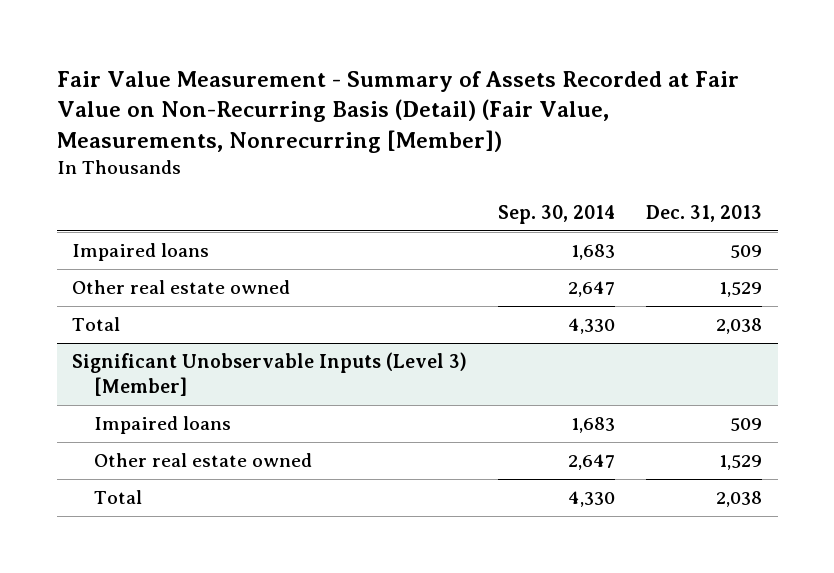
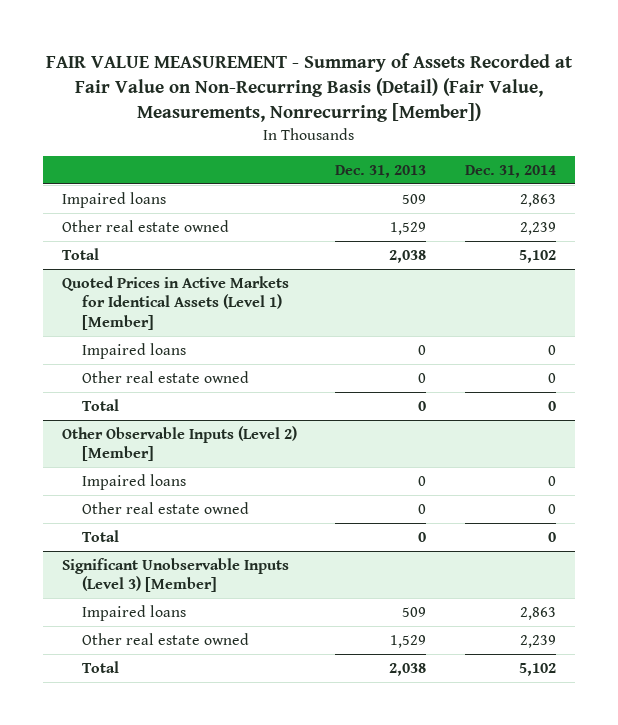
- Fair Value Measurement - Summary of Assets Recorded at Fair Value on Non-Recurring Basis (Detail) (Fair Value, Measurements, Nonrecurring [Member])
+ FAIR VALUE MEASUREMENT - Summary of Assets Recorded at Fair Value on Non-Recurring Basis (Detail) (Fair Value, Measurements, Nonrecurring [Member])
- | Sep. 30, 2014 | Dec. 31, 2013
+ | Dec. 31, 2013 | Dec. 31, 2014
+ Quoted Prices in Active Markets for Identical Assets (Level 1) [Member]
+ Impaired loans | 0 | 0
+ Other real estate owned | 0 | 0
+ Total | 0 | 0
+ Other Observable Inputs (Level 2) [Member]
+ Impaired loans | 0 | 0
+ Other real estate owned | 0 | 0
+ Total | 0 | 0

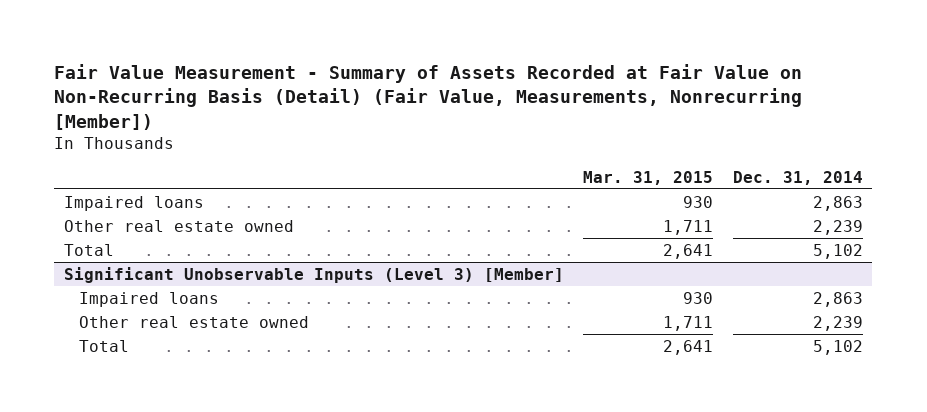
- FAIR VALUE MEASUREMENT - Summary of Assets Recorded at Fair Value on Non-Recurring Basis (Detail) (Fair Value, Measurements, Nonrecurring [Member])
+ Fair Value Measurement - Summary of Assets Recorded at Fair Value on Non-Recurring Basis (Detail) (Fair Value, Measurements, Nonrecurring [Member])
- | Dec. 31, 2013 | Dec. 31, 2014
+ | Mar. 31, 2015 | Dec. 31, 2014
- Quoted Prices in Active Markets for Identical Assets (Level 1) [Member]
- Impaired loans | 0 | 0
- Other real estate owned | 0 | 0
- Total | 0 | 0
- Other Observable Inputs (Level 2) [Member]
- Impaired loans | 0 | 0
- Other real estate owned | 0 | 0
- Total | 0 | 0

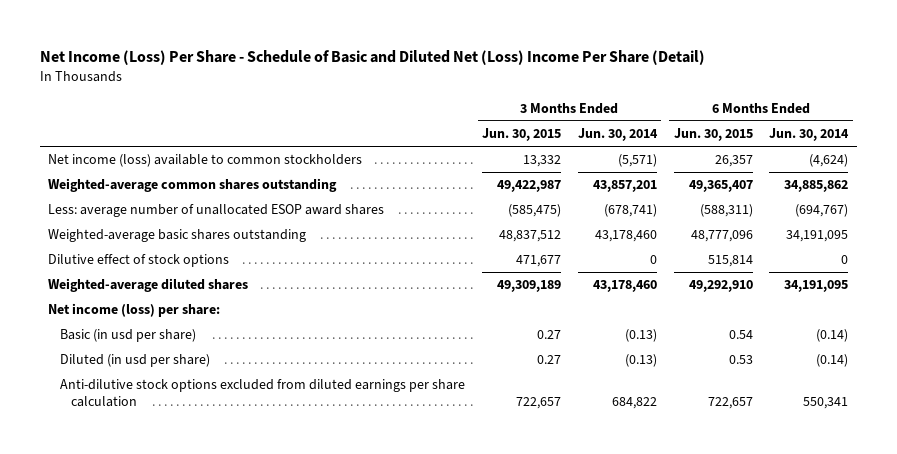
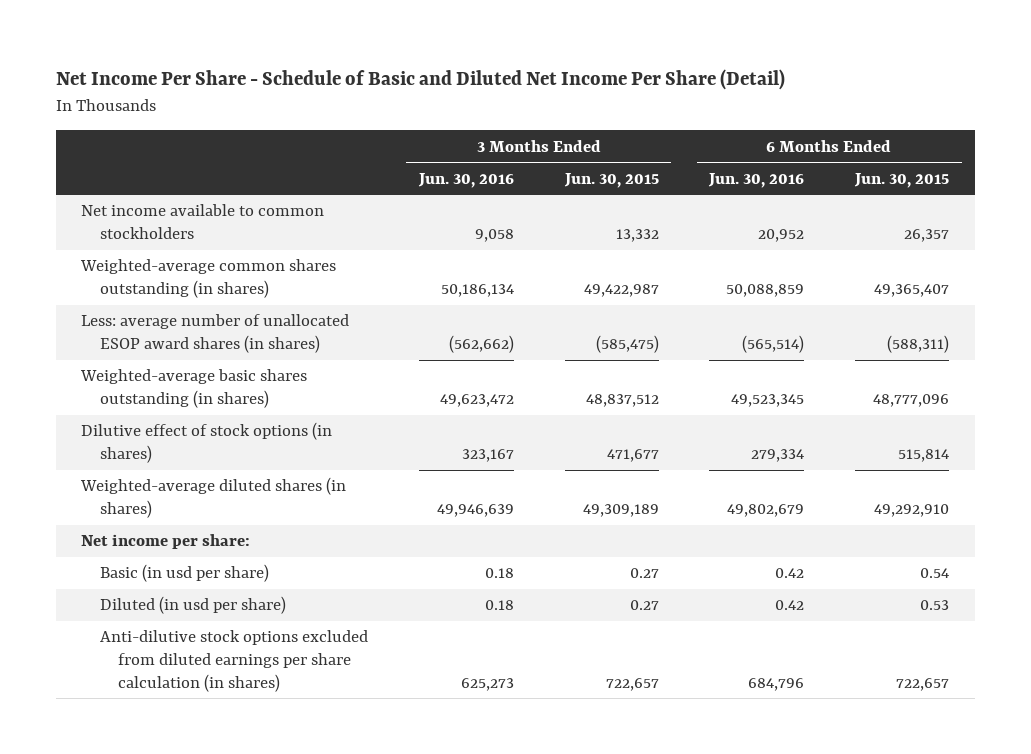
- Net Income (Loss) Per Share - Schedule of Basic and Diluted Net (Loss) Income Per Share (Detail)
+ Net Income Per Share - Schedule of Basic and Diluted Net Income Per Share (Detail)
- | 3 Months Ended Jun. 30, 2015 | 3 Months Ended Jun. 30, 2014 | 6 Months Ended Jun. 30, 2015 | 6 Months Ended Jun. 30, 2014
+ | 3 Months Ended Jun. 30, 2016 | 3 Months Ended Jun. 30, 2015 | 6 Months Ended Jun. 30, 2016 | 6 Months Ended Jun. 30, 2015
- Net income (loss) available to common stockholders | 13,332 | (5,571) | 26,357 | (4,624)
- Weighted-average common shares outstanding | 49,422,987 | 43,857,201 | 49,365,407 | 34,885,862
- Less: average number of unallocated ESOP award shares | (585,475) | (678,741) | (588,311) | (694,767)
- Weighted-average basic shares outstanding | 48,837,512 | 43,178,460 | 48,777,096 | 34,191,095
- Dilutive effect of stock options | 471,677 | 0 | 515,814 | 0
- Weighted-average diluted shares | 49,309,189 | 43,178,460 | 49,292,910 | 34,191,095
- Net income (loss) per share:
+ Net income available to common stockholders | 9,058 | 13,332 | 20,952 | 26,357
+ Weighted-average common shares outstanding (in shares) | 50,186,134 | 49,422,987 | 50,088,859 | 49,365,407
+ Less: average number of unallocated ESOP award shares (in shares) | (562,662) | (585,475) | (565,514) | (588,311)
+ Weighted-average basic shares outstanding (in shares) | 49,623,472 | 48,837,512 | 49,523,345 | 48,777,096
+ Dilutive effect of stock options (in shares) | 323,167 | 471,677 | 279,334 | 515,814
+ Weighted-average diluted shares (in shares) | 49,946,639 | 49,309,189 | 49,802,679 | 49,292,910
+ Net income per share:
- Anti-dilutive stock options excluded from diluted earnings per share calculation | 722,657 | 684,822 | 722,657 | 550,341
+ Anti-dilutive stock options excluded from diluted earnings per share calculation (in shares) | 625,273 | 722,657 | 684,796 | 722,657

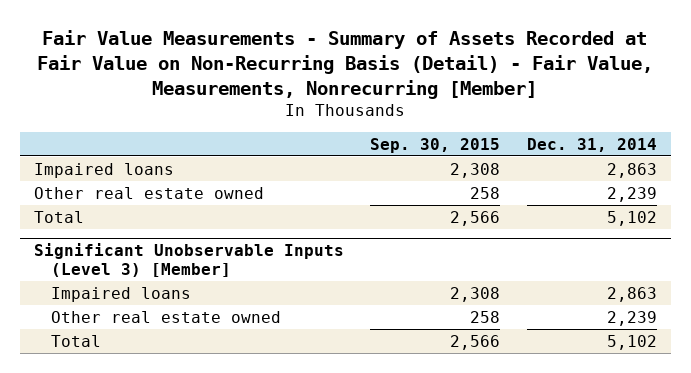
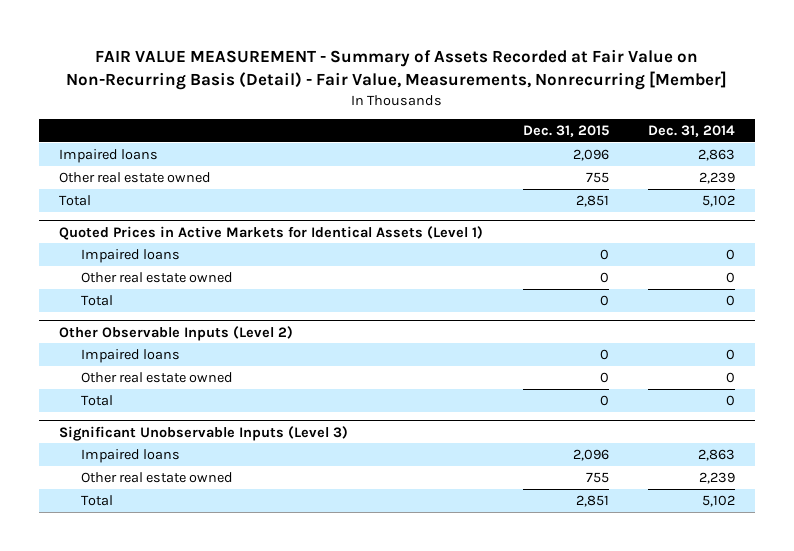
- Fair Value Measurements - Summary of Assets Recorded at Fair Value on Non-Recurring Basis (Detail) - Fair Value, Measurements, Nonrecurring [Member]
+ FAIR VALUE MEASUREMENT - Summary of Assets Recorded at Fair Value on Non-Recurring Basis (Detail) - Fair Value, Measurements, Nonrecurring [Member]
- | Sep. 30, 2015 | Dec. 31, 2014
+ | Dec. 31, 2015 | Dec. 31, 2014
- Significant Unobservable Inputs (Level 3) [Member]
+ Quoted Prices in Active Markets for Identical Assets (Level 1)
+ Impaired loans | 0 | 0
+ Other real estate owned | 0 | 0
+ Total | 0 | 0
+ Other Observable Inputs (Level 2)
+ Impaired loans | 0 | 0
+ Other real estate owned | 0 | 0
+ Total | 0 | 0
+ Significant Unobservable Inputs (Level 3)

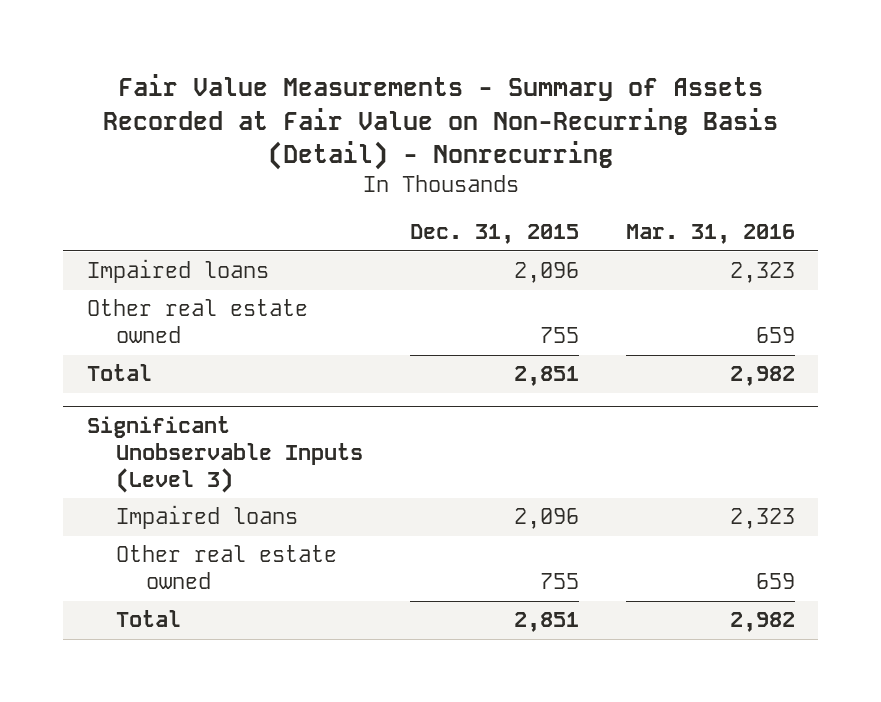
- FAIR VALUE MEASUREMENT - Summary of Assets Recorded at Fair Value on Non-Recurring Basis (Detail) - Fair Value, Measurements, Nonrecurring [Member]
+ Fair Value Measurements - Summary of Assets Recorded at Fair Value on Non-Recurring Basis (Detail) - Nonrecurring
- | Dec. 31, 2015 | Dec. 31, 2014
+ | Dec. 31, 2015 | Mar. 31, 2016
- Quoted Prices in Active Markets for Identical Assets (Level 1)
- Impaired loans | 0 | 0
- Other real estate owned | 0 | 0
- Total | 0 | 0
- Other Observable Inputs (Level 2)
- Impaired loans | 0 | 0
- Other real estate owned | 0 | 0
- Total | 0 | 0

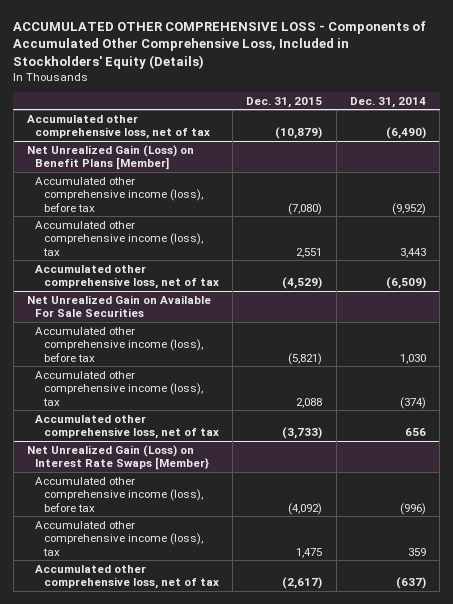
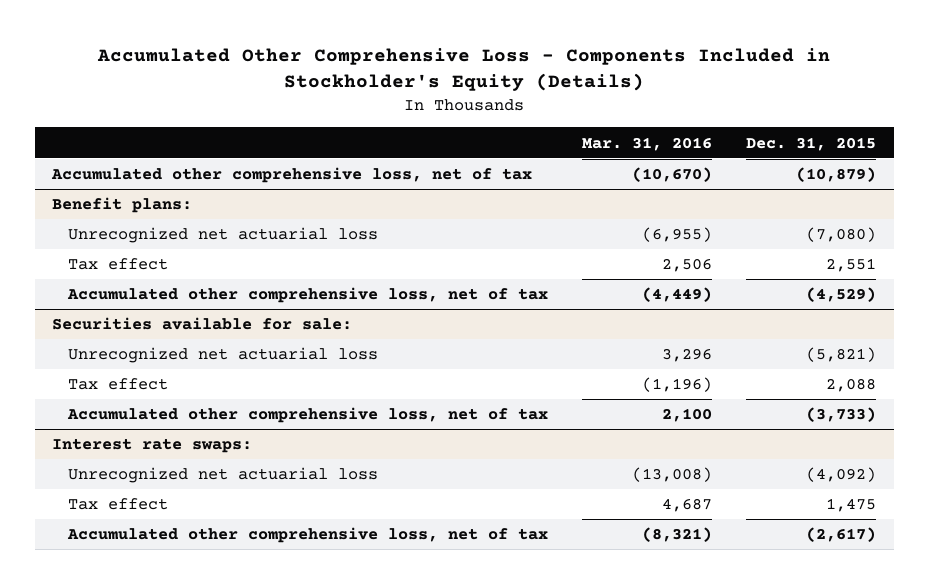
- ACCUMULATED OTHER COMPREHENSIVE LOSS - Components of Accumulated Other Comprehensive Loss, Included in Stockholders' Equity (Details)
+ Accumulated Other Comprehensive Loss - Components Included in Stockholder's Equity (Details)
- | Dec. 31, 2015 | Dec. 31, 2014
+ | Mar. 31, 2016 | Dec. 31, 2015
- Net Unrealized Gain (Loss) on Benefit Plans [Member]
- Accumulated other comprehensive income (loss), before tax | (7,080) | (9,952)
- Accumulated other comprehensive income (loss), tax | 2,551 | 3,443
+ Benefit plans:
+ Unrecognized net actuarial loss | (6,955) | (7,080)
+ Tax effect | 2,506 | 2,551
- Net Unrealized Gain on Available For Sale Securities
- Accumulated other comprehensive income (loss), before tax | (5,821) | 1,030
- Accumulated other comprehensive income (loss), tax | 2,088 | (374)
+ Securities available for sale:
+ Unrecognized net actuarial loss | 3,296 | (5,821)
+ Tax effect | (1,196) | 2,088
- Net Unrealized Gain (Loss) on Interest Rate Swaps [Member}
- Accumulated other comprehensive income (loss), before tax | (4,092) | (996)
- Accumulated other comprehensive income (loss), tax | 1,475 | 359
+ Interest rate swaps:
+ Unrecognized net actuarial loss | (13,008) | (4,092)
+ Tax effect | 4,687 | 1,475

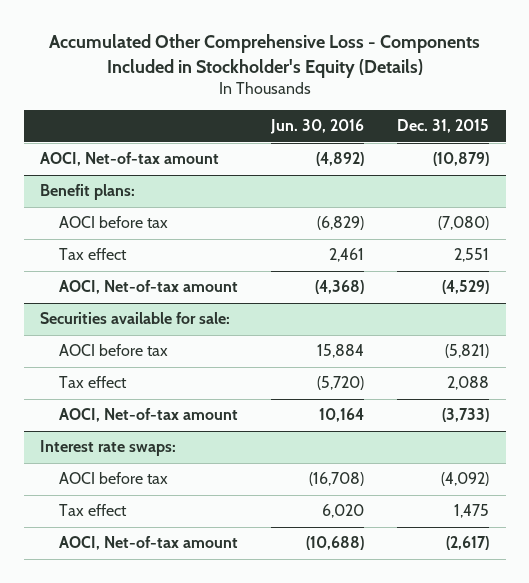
- | Mar. 31, 2016 | Dec. 31, 2015
+ | Jun. 30, 2016 | Dec. 31, 2015
- Accumulated other comprehensive loss, net of tax | (10,670) | (10,879)
+ AOCI, Net-of-tax amount | (4,892) | (10,879)
@ Benefit plans:
- Unrecognized net actuarial loss | (6,955) | (7,080)
+ AOCI before tax | (6,829) | (7,080)
- Accumulated other comprehensive loss, net of tax | (4,449) | (4,529)
+ AOCI, Net-of-tax amount | (4,368) | (4,529)
@ Securities available for sale:
- Unrecognized net actuarial loss | 3,296 | (5,821)
+ AOCI before tax | 15,884 | (5,821)
- Accumulated other comprehensive loss, net of tax | 2,100 | (3,733)
+ AOCI, Net-of-tax amount | 10,164 | (3,733)
@ Interest rate swaps:
- Unrecognized net actuarial loss | (13,008) | (4,092)
+ AOCI before tax | (16,708) | (4,092)
- Accumulated other comprehensive loss, net of tax | (8,321) | (2,617)
+ AOCI, Net-of-tax amount | (10,688) | (2,617)

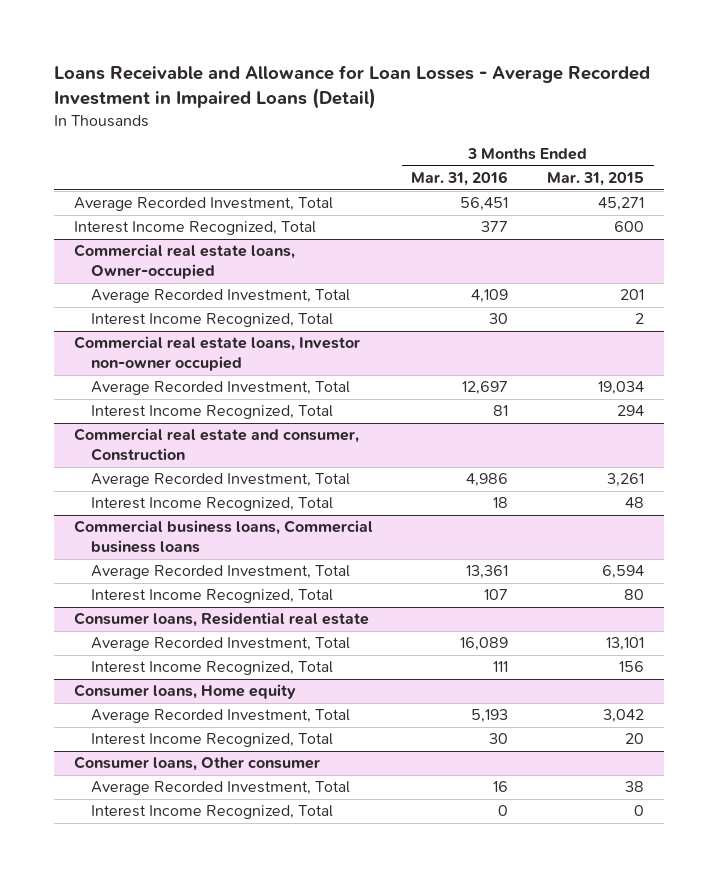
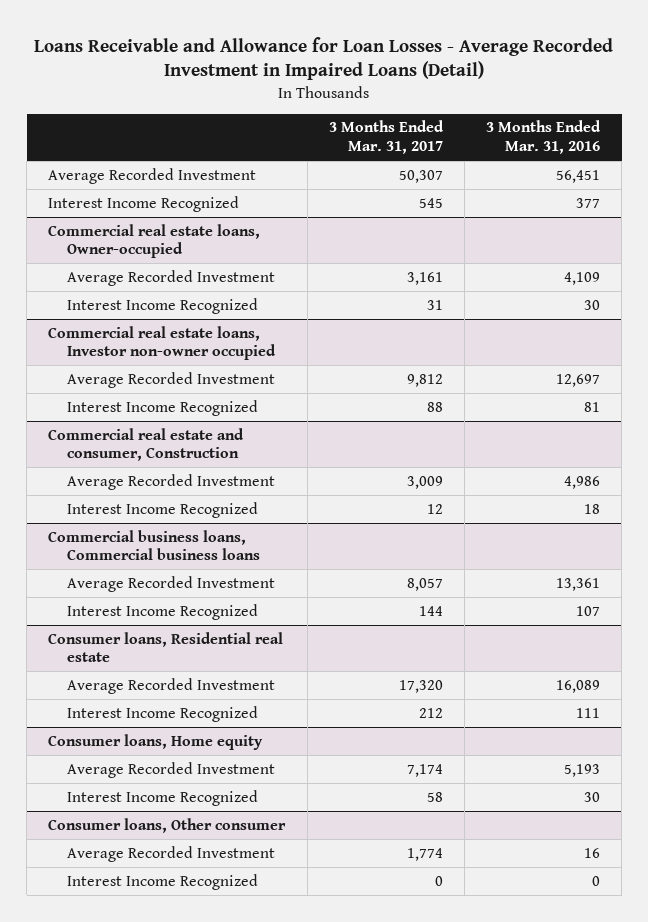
- | 3 Months Ended Mar. 31, 2016 | 3 Months Ended Mar. 31, 2015
+ | 3 Months Ended Mar. 31, 2017 | 3 Months Ended Mar. 31, 2016
- Average Recorded Investment, Total | 56,451 | 45,271
- Interest Income Recognized, Total | 377 | 600
+ Average Recorded Investment | 50,307 | 56,451
+ Interest Income Recognized | 545 | 377
@ Commercial real estate loans, Owner-occupied
- Average Recorded Investment, Total | 4,109 | 201
- Interest Income Recognized, Total | 30 | 2
+ Average Recorded Investment | 3,161 | 4,109
+ Interest Income Recognized | 31 | 30
@ Commercial real estate loans, Investor non-owner occupied
- Average Recorded Investment, Total | 12,697 | 19,034
- Interest Income Recognized, Total | 81 | 294
+ Average Recorded Investment | 9,812 | 12,697
+ Interest Income Recognized | 88 | 81
@ Commercial real estate and consumer, Construction
- Average Recorded Investment, Total | 4,986 | 3,261
- Interest Income Recognized, Total | 18 | 48
+ Average Recorded Investment | 3,009 | 4,986
+ Interest Income Recognized | 12 | 18
@ Commercial business loans, Commercial business loans
- Average Recorded Investment, Total | 13,361 | 6,594
- Interest Income Recognized, Total | 107 | 80
+ Average Recorded Investment | 8,057 | 13,361
+ Interest Income Recognized | 144 | 107
@ Consumer loans, Residential real estate
- Average Recorded Investment, Total | 16,089 | 13,101
- Interest Income Recognized, Total | 111 | 156
+ Average Recorded Investment | 17,320 | 16,089
+ Interest Income Recognized | 212 | 111
@ Consumer loans, Home equity
- Average Recorded Investment, Total | 5,193 | 3,042
- Interest Income Recognized, Total | 30 | 20
+ Average Recorded Investment | 7,174 | 5,193
+ Interest Income Recognized | 58 | 30
@ Consumer loans, Other consumer
- Average Recorded Investment, Total | 16 | 38
- Interest Income Recognized, Total | 0 | 0
+ Average Recorded Investment | 1,774 | 16
+ Interest Income Recognized | 0 | 0

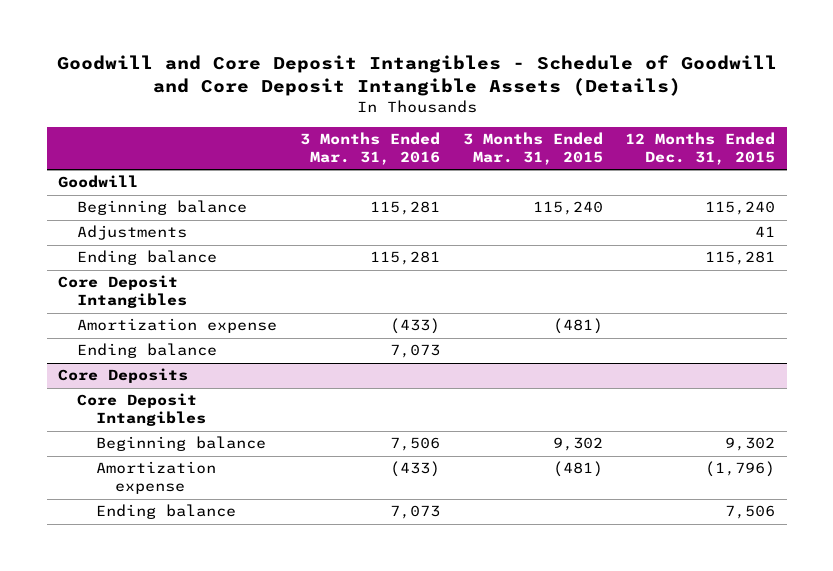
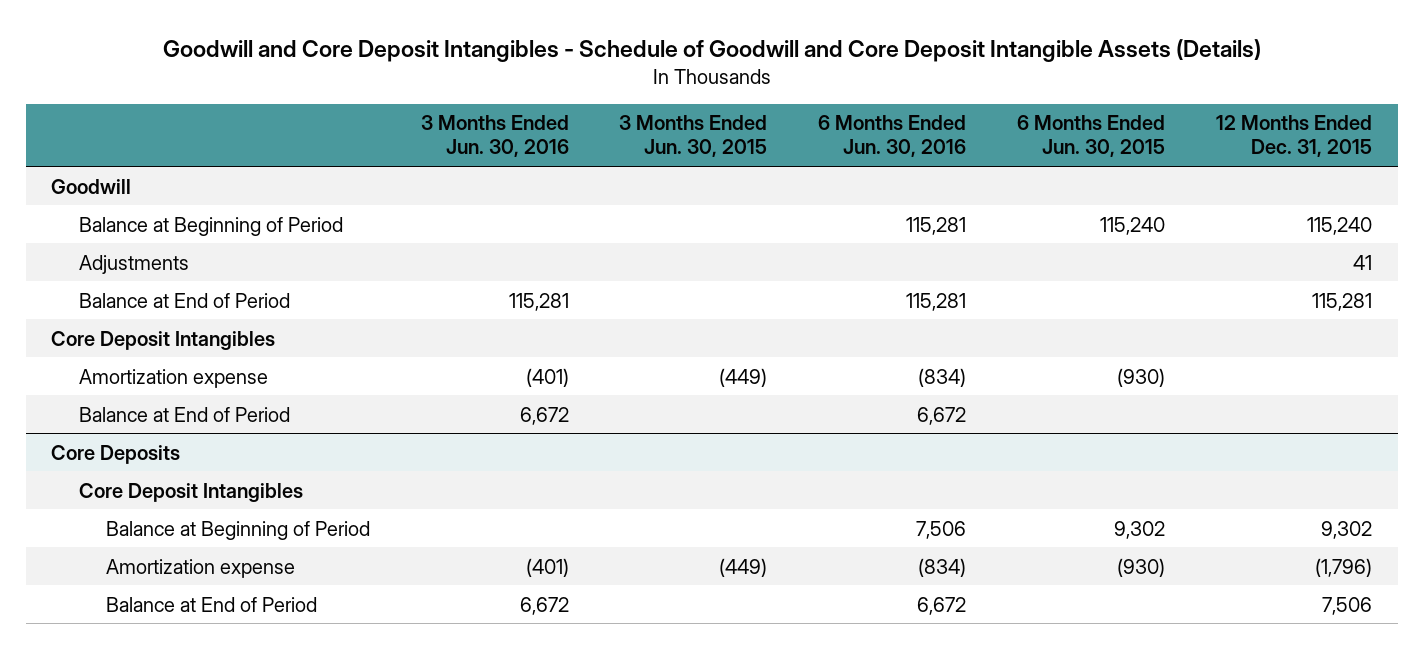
- | 3 Months Ended Mar. 31, 2016 | 3 Months Ended Mar. 31, 2015 | 12 Months Ended Dec. 31, 2015
+ | 3 Months Ended Jun. 30, 2016 | 3 Months Ended Jun. 30, 2015 | 6 Months Ended Jun. 30, 2016 | 6 Months Ended Jun. 30, 2015 | 12 Months Ended Dec. 31, 2015
- Beginning balance | 115,281 | 115,240 | 115,240
+ Balance at Beginning of Period | | | 115,281 | 115,240 | 115,240
- Ending balance | 115,281 | | 115,281
+ Balance at End of Period | 115,281 | | 115,281 | | 115,281
- Ending balance | 7,073 | |
+ Balance at End of Period | 6,672 | | 6,672 | |
@ Core Deposits
- Beginning balance | 7,506 | 9,302 | 9,302
+ Balance at Beginning of Period | | | 7,506 | 9,302 | 9,302
- Ending balance | 7,073 | | 7,506
+ Balance at End of Period | 6,672 | | 6,672 | | 7,506

